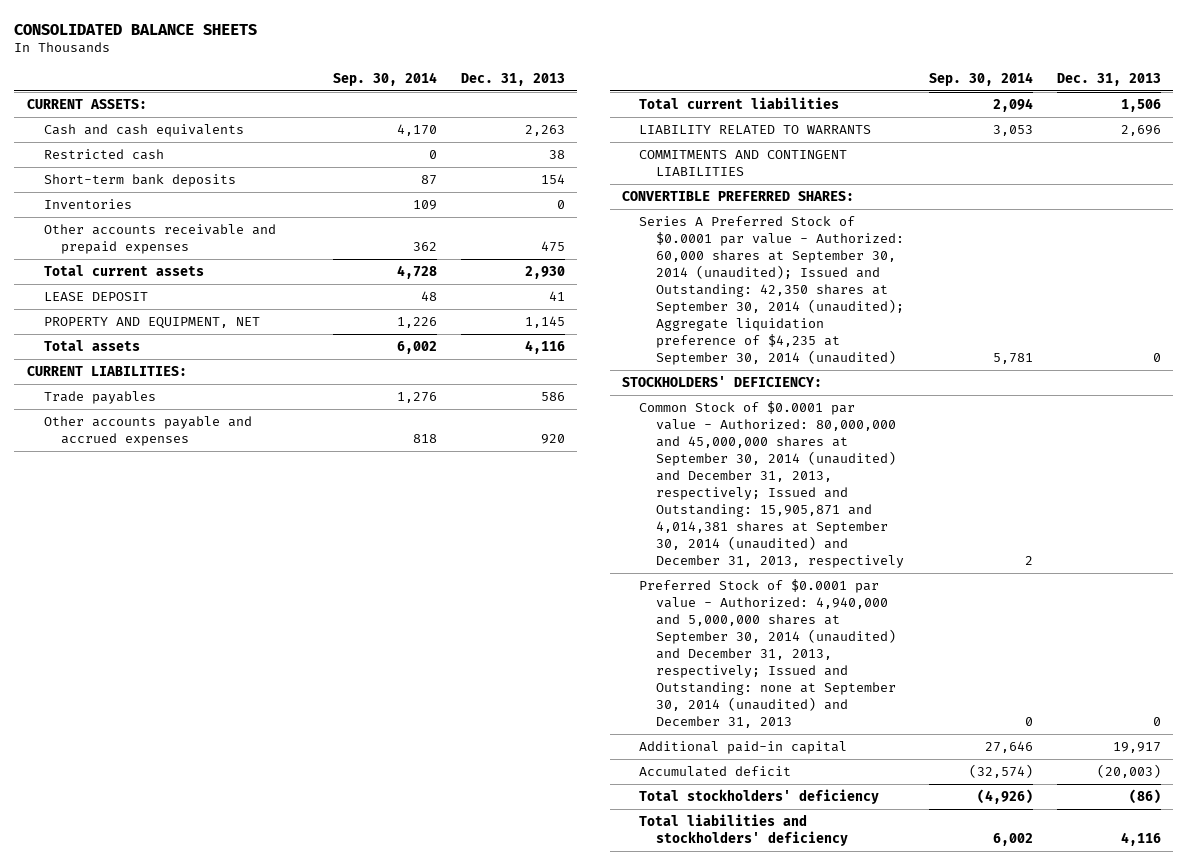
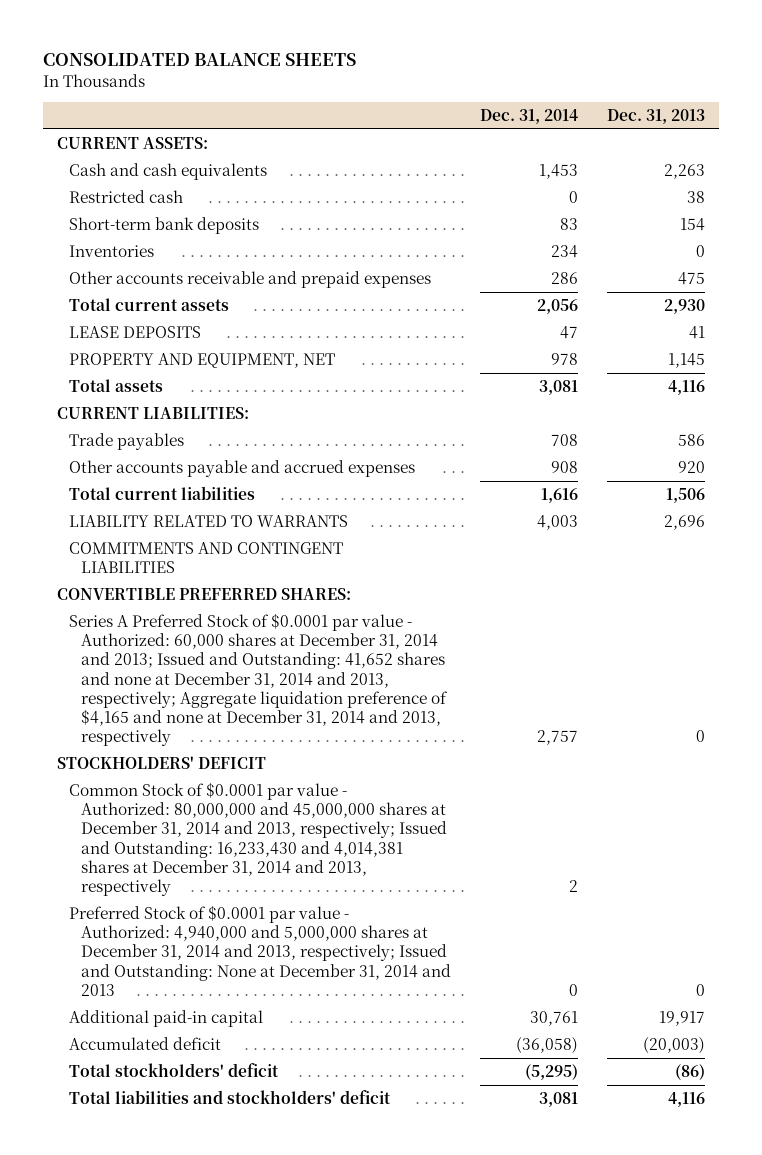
- | Sep. 30, 2014 | Dec. 31, 2013
+ | Dec. 31, 2014 | Dec. 31, 2013
- LEASE DEPOSIT | 48 | 41
+ LEASE DEPOSITS | 47 | 41
- Series A Preferred Stock of $0.0001 par value - Authorized: 60,000 shares at September 30, 2014 (unaudited); Issued and Outstanding: 42,350 shares at September 30, 2014 (unaudited); Aggregate liquidation preference of $4,235 at September 30, 2014 (unaudited) | 5,781 | 0
- STOCKHOLDERS' DEFICIENCY:
- Common Stock of $0.0001 par value - Authorized: 80,000,000 and 45,000,000 shares at September 30, 2014 (unaudited) and December 31, 2013, respectively; Issued and Outstanding: 15,905,871 and 4,014,381 shares at September 30, 2014 (unaudited) and December 31, 2013, respectively | 2 |
- Preferred Stock of $0.0001 par value - Authorized: 4,940,000 and 5,000,000 shares at September 30, 2014 (unaudited) and December 31, 2013, respectively; Issued and Outstanding: none at September 30, 2014 (unaudited) and December 31, 2013 | 0 | 0
+ Series A Preferred Stock of $0.0001 par value - Authorized: 60,000 shares at December 31, 2014 and 2013; Issued and Outstanding: 41,652 shares and none at December 31, 2014 and 2013, respectively; Aggregate liquidation preference of $4,165 and none at December 31, 2014 and 2013, respectively | 2,757 | 0
+ STOCKHOLDERS' DEFICIT
+ Common Stock of $0.0001 par value - Authorized: 80,000,000 and 45,000,000 shares at December 31, 2014 and 2013, respectively; Issued and Outstanding: 16,233,430 and 4,014,381 shares at December 31, 2014 and 2013, respectively | 2 |
+ Preferred Stock of $0.0001 par value - Authorized: 4,940,000 and 5,000,000 shares at December 31, 2014 and 2013, respectively; Issued and Outstanding: None at December 31, 2014 and 2013 | 0 | 0
- Total stockholders' deficiency | (4,926) | (86)
- Total liabilities and stockholders' deficiency | 6,002 | 4,116
+ Total stockholders' deficit | (5,295) | (86)
+ Total liabilities and stockholders' deficit | 3,081 | 4,116

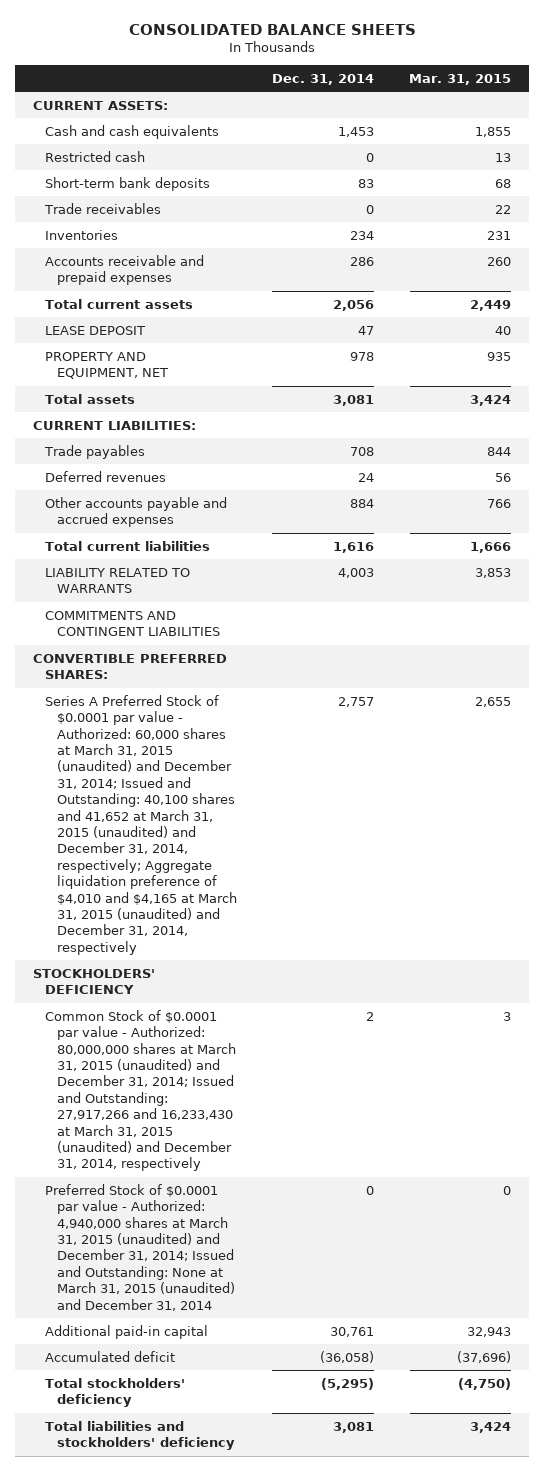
- | Dec. 31, 2014 | Dec. 31, 2013
+ | Dec. 31, 2014 | Mar. 31, 2015
+ Trade receivables | 0 | 22
- Other accounts receivable and prepaid expenses | 286 | 475
+ Accounts receivable and prepaid expenses | 286 | 260
- LEASE DEPOSITS | 47 | 41
+ LEASE DEPOSIT | 47 | 40
- Other accounts payable and accrued expenses | 908 | 920
+ Deferred revenues | 24 | 56
+ Other accounts payable and accrued expenses | 884 | 766
- Series A Preferred Stock of $0.0001 par value - Authorized: 60,000 shares at December 31, 2014 and 2013; Issued and Outstanding: 41,652 shares and none at December 31, 2014 and 2013, respectively; Aggregate liquidation preference of $4,165 and none at December 31, 2014 and 2013, respectively | 2,757 | 0
- STOCKHOLDERS' DEFICIT
- Common Stock of $0.0001 par value - Authorized: 80,000,000 and 45,000,000 shares at December 31, 2014 and 2013, respectively; Issued and Outstanding: 16,233,430 and 4,014,381 shares at December 31, 2014 and 2013, respectively | 2 |
- Preferred Stock of $0.0001 par value - Authorized: 4,940,000 and 5,000,000 shares at December 31, 2014 and 2013, respectively; Issued and Outstanding: None at December 31, 2014 and 2013 | 0 | 0
+ Series A Preferred Stock of $0.0001 par value - Authorized: 60,000 shares at March 31, 2015 (unaudited) and December 31, 2014; Issued and Outstanding: 40,100 shares and 41,652 at March 31, 2015 (unaudited) and December 31, 2014, respectively; Aggregate liquidation preference of $4,010 and $4,165 at March 31, 2015 (unaudited) and December 31, 2014, respectively | 2,757 | 2,655
+ STOCKHOLDERS' DEFICIENCY
+ Common Stock of $0.0001 par value - Authorized: 80,000,000 shares at March 31, 2015 (unaudited) and December 31, 2014; Issued and Outstanding: 27,917,266 and 16,233,430 at March 31, 2015 (unaudited) and December 31, 2014, respectively | 2 | 3
+ Preferred Stock of $0.0001 par value - Authorized: 4,940,000 shares at March 31, 2015 (unaudited) and December 31, 2014; Issued and Outstanding: None at March 31, 2015 (unaudited) and December 31, 2014 | 0 | 0
- Total stockholders' deficit | (5,295) | (86)
- Total liabilities and stockholders' deficit | 3,081 | 4,116
+ Total stockholders' deficiency | (5,295) | (4,750)
+ Total liabilities and stockholders' deficiency | 3,081 | 3,424

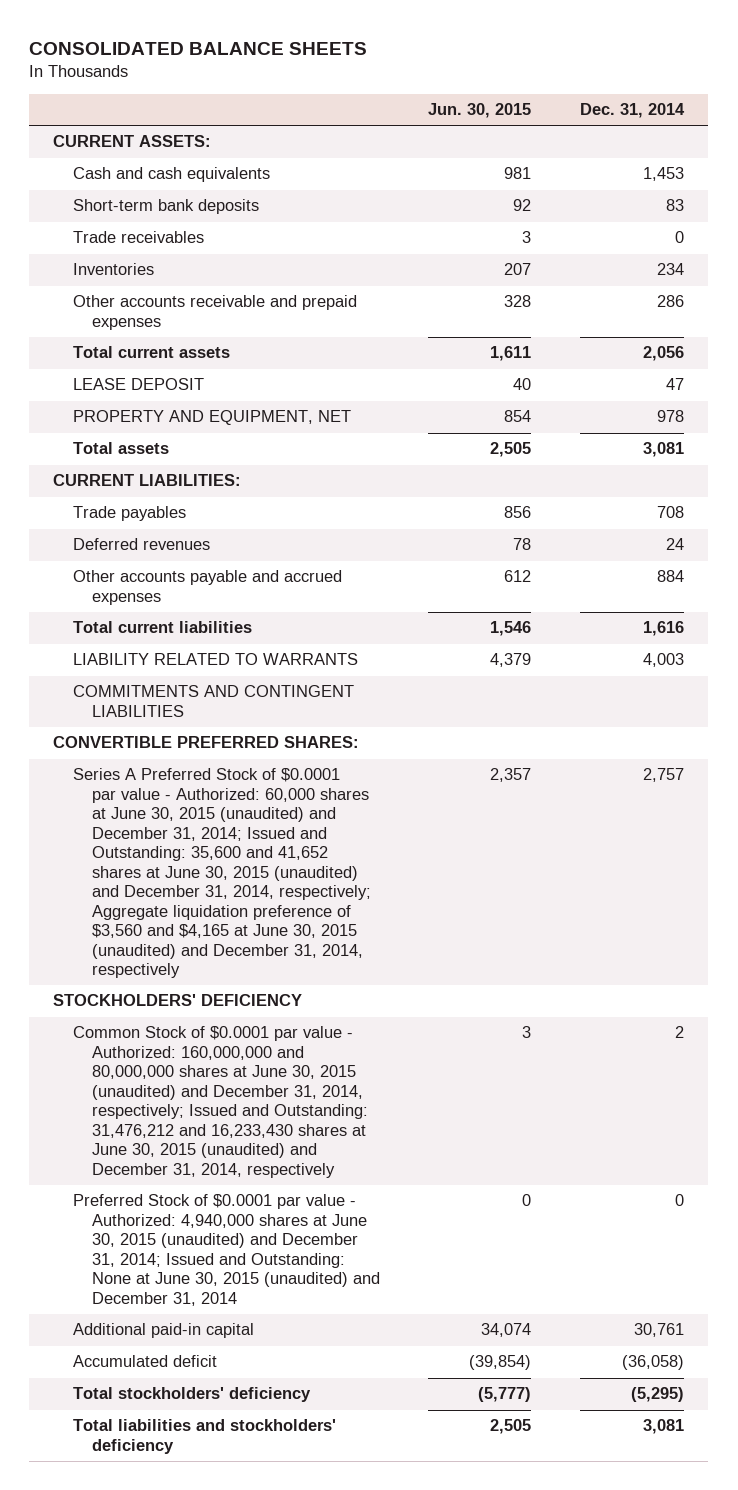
- | Dec. 31, 2014 | Mar. 31, 2015
+ | Jun. 30, 2015 | Dec. 31, 2014
- Restricted cash | 0 | 13
- Accounts receivable and prepaid expenses | 286 | 260
+ Other accounts receivable and prepaid expenses | 328 | 286
- Series A Preferred Stock of $0.0001 par value - Authorized: 60,000 shares at March 31, 2015 (unaudited) and December 31, 2014; Issued and Outstanding: 40,100 shares and 41,652 at March 31, 2015 (unaudited) and December 31, 2014, respectively; Aggregate liquidation preference of $4,010 and $4,165 at March 31, 2015 (unaudited) and December 31, 2014, respectively | 2,757 | 2,655
+ Series A Preferred Stock of $0.0001 par value - Authorized: 60,000 shares at June 30, 2015 (unaudited) and December 31, 2014; Issued and Outstanding: 35,600 and 41,652 shares at June 30, 2015 (unaudited) and December 31, 2014, respectively; Aggregate liquidation preference of $3,560 and $4,165 at June 30, 2015 (unaudited) and December 31, 2014, respectively | 2,357 | 2,757
- Common Stock of $0.0001 par value - Authorized: 80,000,000 shares at March 31, 2015 (unaudited) and December 31, 2014; Issued and Outstanding: 27,917,266 and 16,233,430 at March 31, 2015 (unaudited) and December 31, 2014, respectively | 2 | 3
- Preferred Stock of $0.0001 par value - Authorized: 4,940,000 shares at March 31, 2015 (unaudited) and December 31, 2014; Issued and Outstanding: None at March 31, 2015 (unaudited) and December 31, 2014 | 0 | 0
+ Common Stock of $0.0001 par value - Authorized: 160,000,000 and 80,000,000 shares at June 30, 2015 (unaudited) and December 31, 2014, respectively; Issued and Outstanding: 31,476,212 and 16,233,430 shares at June 30, 2015 (unaudited) and December 31, 2014, respectively | 3 | 2
+ Preferred Stock of $0.0001 par value - Authorized: 4,940,000 shares at June 30, 2015 (unaudited) and December 31, 2014; Issued and Outstanding: None at June 30, 2015 (unaudited) and December 31, 2014 | 0 | 0

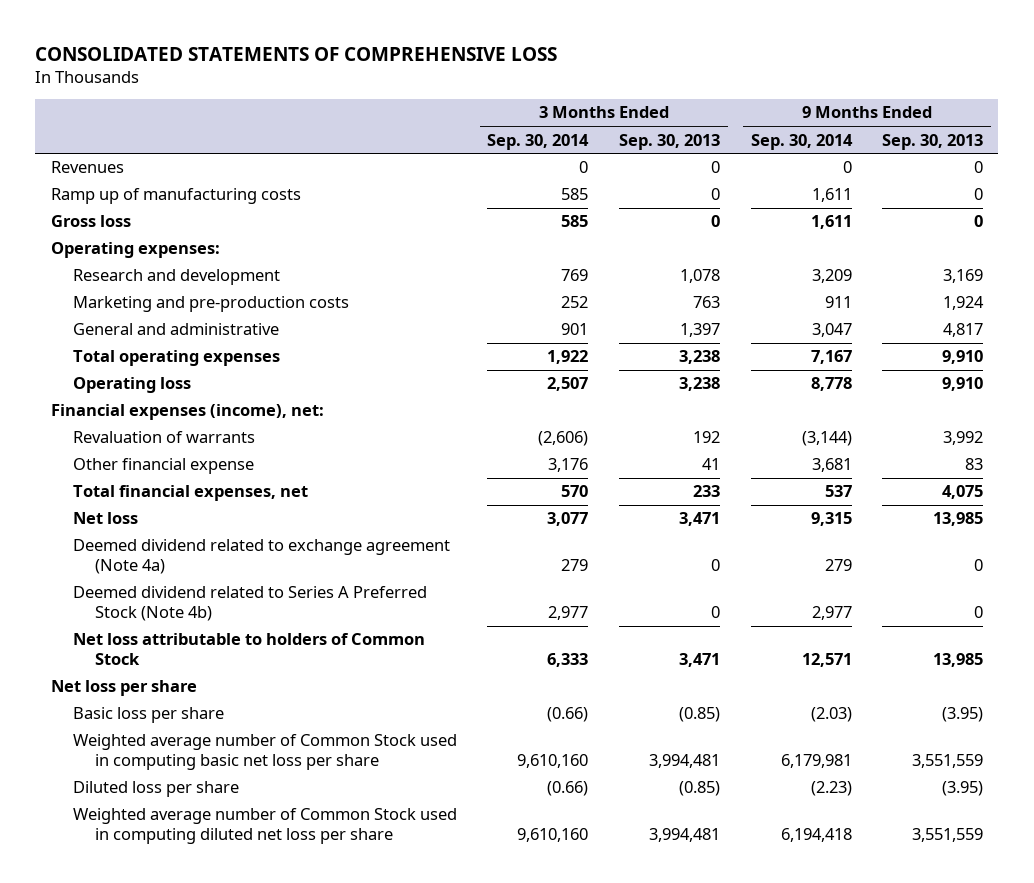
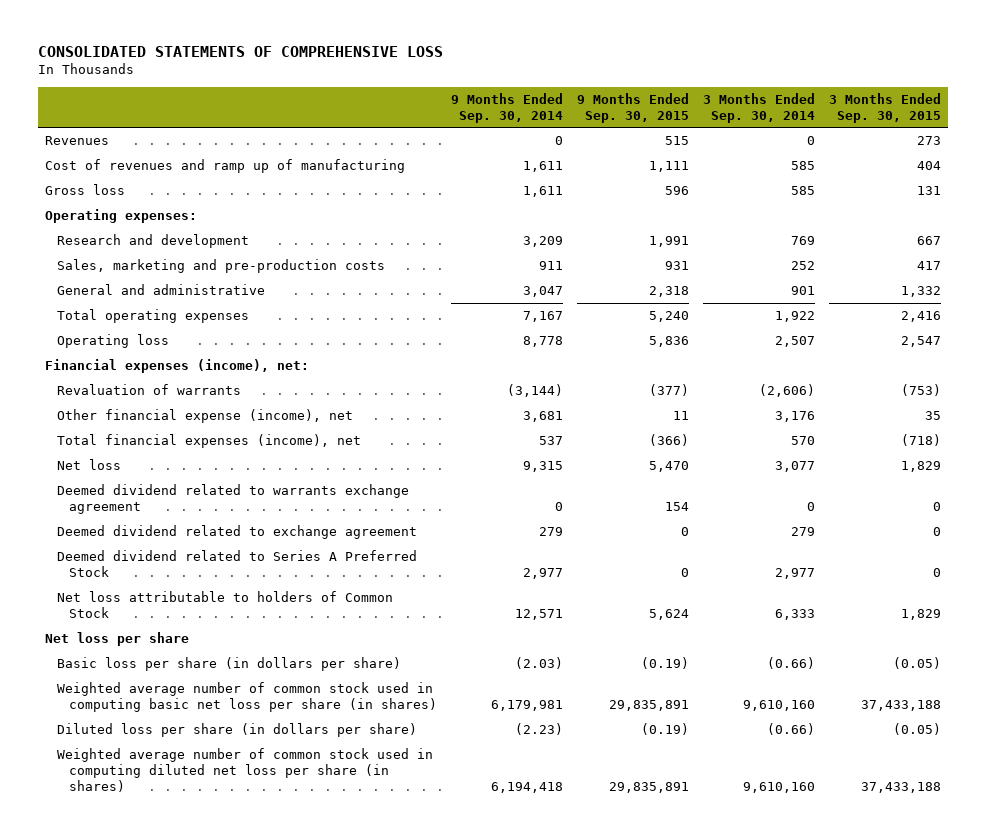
- | 3 Months Ended Sep. 30, 2014 | 3 Months Ended Sep. 30, 2013 | 9 Months Ended Sep. 30, 2014 | 9 Months Ended Sep. 30, 2013
+ | 9 Months Ended Sep. 30, 2014 | 9 Months Ended Sep. 30, 2015 | 3 Months Ended Sep. 30, 2014 | 3 Months Ended Sep. 30, 2015
- Ramp up of manufacturing costs | 585 | 0 | 1,611 | 0
+ Cost of revenues and ramp up of manufacturing | 1,611 | 1,111 | 585 | 404
- Marketing and pre-production costs | 252 | 763 | 911 | 1,924
+ Sales, marketing and pre-production costs | 911 | 931 | 252 | 417
- Other financial expense | 3,176 | 41 | 3,681 | 83
- Total financial expenses, net | 570 | 233 | 537 | 4,075
+ Other financial expense (income), net | 3,681 | 11 | 3,176 | 35
+ Total financial expenses (income), net | 537 | (366) | 570 | (718)
- Deemed dividend related to exchange agreement (Note 4a) | 279 | 0 | 279 | 0
- Deemed dividend related to Series A Preferred Stock (Note 4b) | 2,977 | 0 | 2,977 | 0
+ Deemed dividend related to warrants exchange agreement | 0 | 154 | 0 | 0
+ Deemed dividend related to exchange agreement | 279 | 0 | 279 | 0
+ Deemed dividend related to Series A Preferred Stock | 2,977 | 0 | 2,977 | 0
- Basic loss per share | (0.66) | (0.85) | (2.03) | (3.95)
- Weighted average number of Common Stock used in computing basic net loss per share | 9,610,160 | 3,994,481 | 6,179,981 | 3,551,559
- Diluted loss per share | (0.66) | (0.85) | (2.23) | (3.95)
- Weighted average number of Common Stock used in computing diluted net loss per share | 9,610,160 | 3,994,481 | 6,194,418 | 3,551,559
+ Basic loss per share (in dollars per share) | (2.03) | (0.19) | (0.66) | (0.05)
+ Weighted average number of common stock used in computing basic net loss per share (in shares) | 6,179,981 | 29,835,891 | 9,610,160 | 37,433,188
+ Diluted loss per share (in dollars per share) | (2.23) | (0.19) | (0.66) | (0.05)
+ Weighted average number of common stock used in computing diluted net loss per share (in shares) | 6,194,418 | 29,835,891 | 9,610,160 | 37,433,188

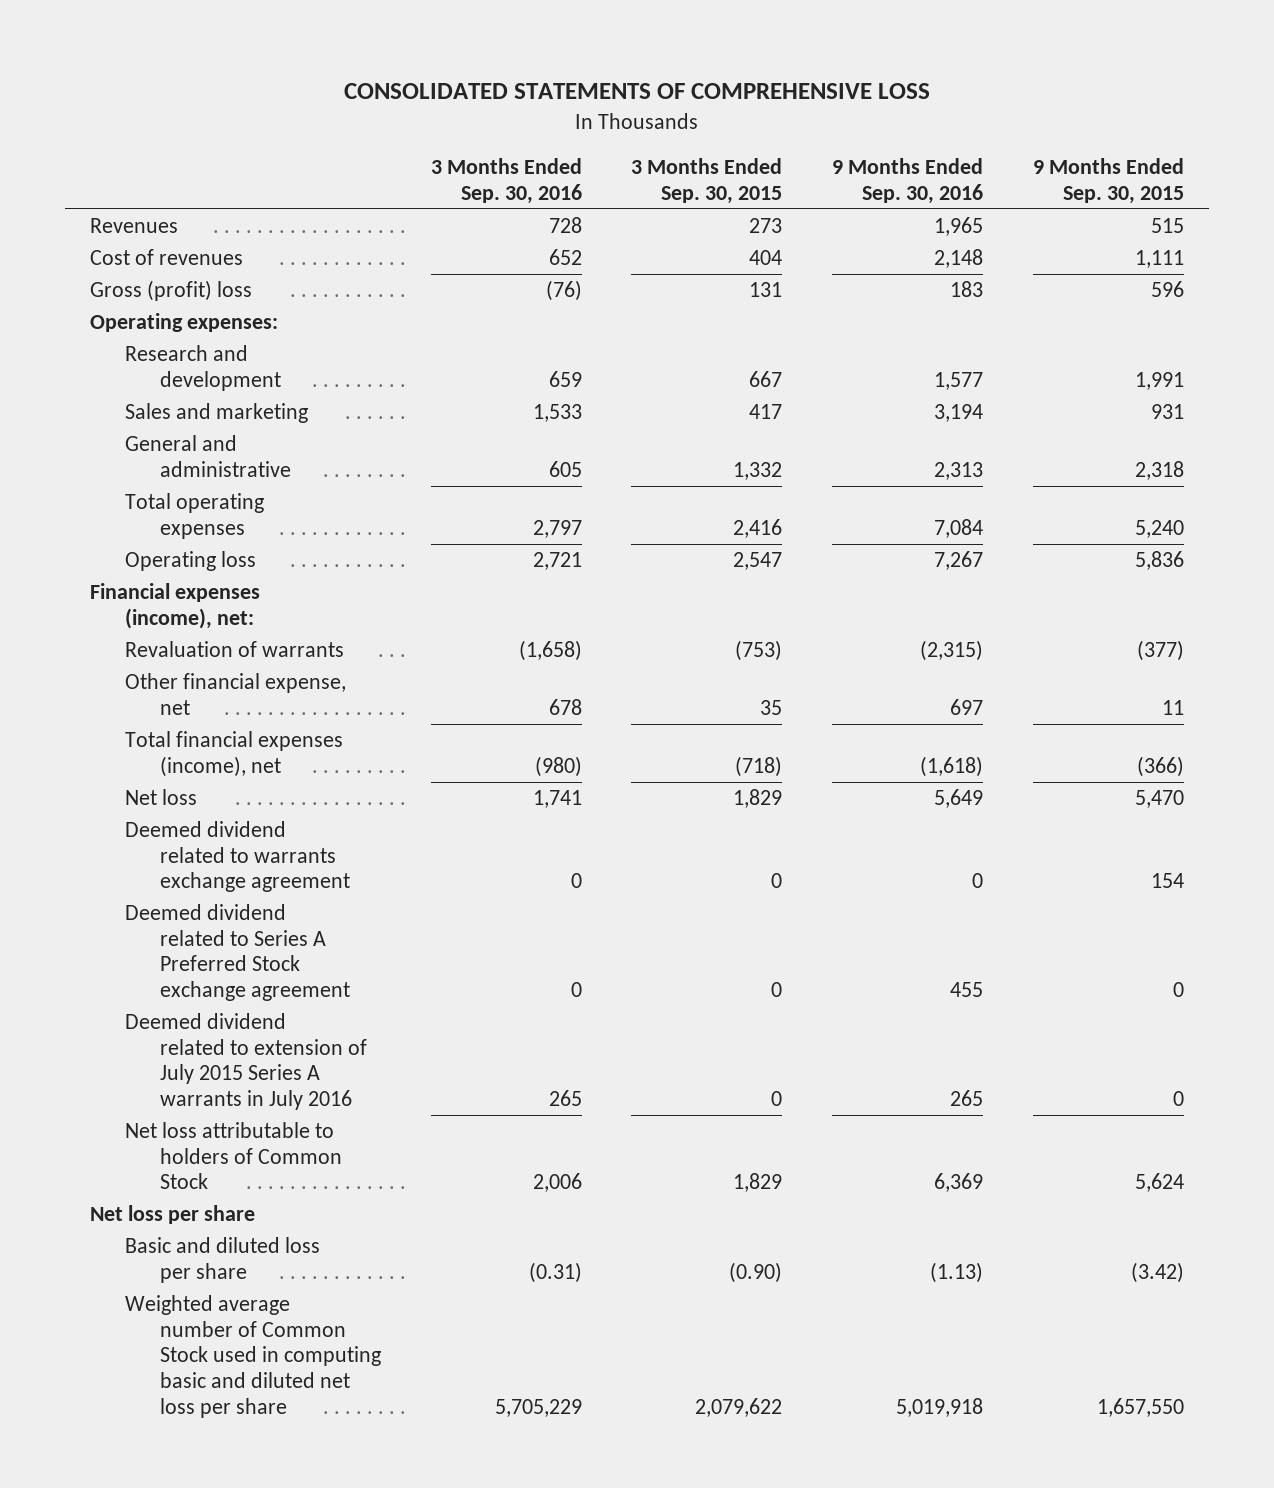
- | 9 Months Ended Sep. 30, 2014 | 9 Months Ended Sep. 30, 2015 | 3 Months Ended Sep. 30, 2014 | 3 Months Ended Sep. 30, 2015
+ | 3 Months Ended Sep. 30, 2016 | 3 Months Ended Sep. 30, 2015 | 9 Months Ended Sep. 30, 2016 | 9 Months Ended Sep. 30, 2015
- Cost of revenues and ramp up of manufacturing | 1,611 | 1,111 | 585 | 404
- Gross loss | 1,611 | 596 | 585 | 131
+ Cost of revenues | 652 | 404 | 2,148 | 1,111
+ Gross (profit) loss | (76) | 131 | 183 | 596
- Sales, marketing and pre-production costs | 911 | 931 | 252 | 417
+ Sales and marketing | 1,533 | 417 | 3,194 | 931
- Other financial expense (income), net | 3,681 | 11 | 3,176 | 35
+ Other financial expense, net | 678 | 35 | 697 | 11
- Deemed dividend related to exchange agreement | 279 | 0 | 279 | 0
- Deemed dividend related to Series A Preferred Stock | 2,977 | 0 | 2,977 | 0
+ Deemed dividend related to Series A Preferred Stock exchange agreement | 0 | 0 | 455 | 0
+ Deemed dividend related to extension of July 2015 Series A warrants in July 2016 | 265 | 0 | 265 | 0
- Basic loss per share (in dollars per share) | (2.03) | (0.19) | (0.66) | (0.05)
- Weighted average number of common stock used in computing basic net loss per share (in shares) | 6,179,981 | 29,835,891 | 9,610,160 | 37,433,188
- Diluted loss per share (in dollars per share) | (2.23) | (0.19) | (0.66) | (0.05)
- Weighted average number of common stock used in computing diluted net loss per share (in shares) | 6,194,418 | 29,835,891 | 9,610,160 | 37,433,188
+ Basic and diluted loss per share | (0.31) | (0.90) | (1.13) | (3.42)
+ Weighted average number of Common Stock used in computing basic and diluted net loss per share | 5,705,229 | 2,079,622 | 5,019,918 | 1,657,550

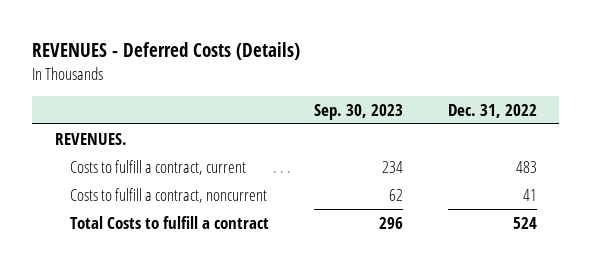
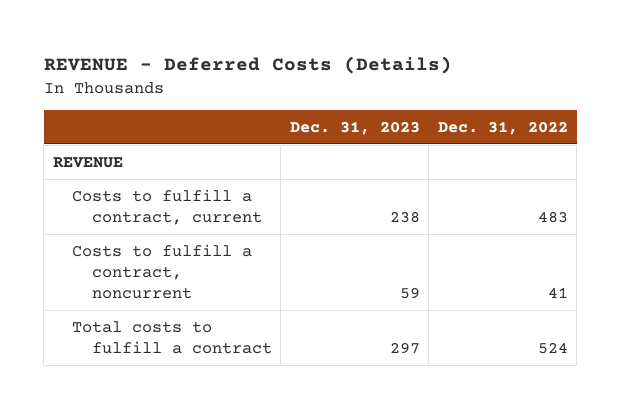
- REVENUES - Deferred Costs (Details)
+ REVENUE - Deferred Costs (Details)
- | Sep. 30, 2023 | Dec. 31, 2022
+ | Dec. 31, 2023 | Dec. 31, 2022
- REVENUES.
+ REVENUE
- Total Costs to fulfill a contract | 296 | 524
+ Total costs to fulfill a contract | 297 | 524

